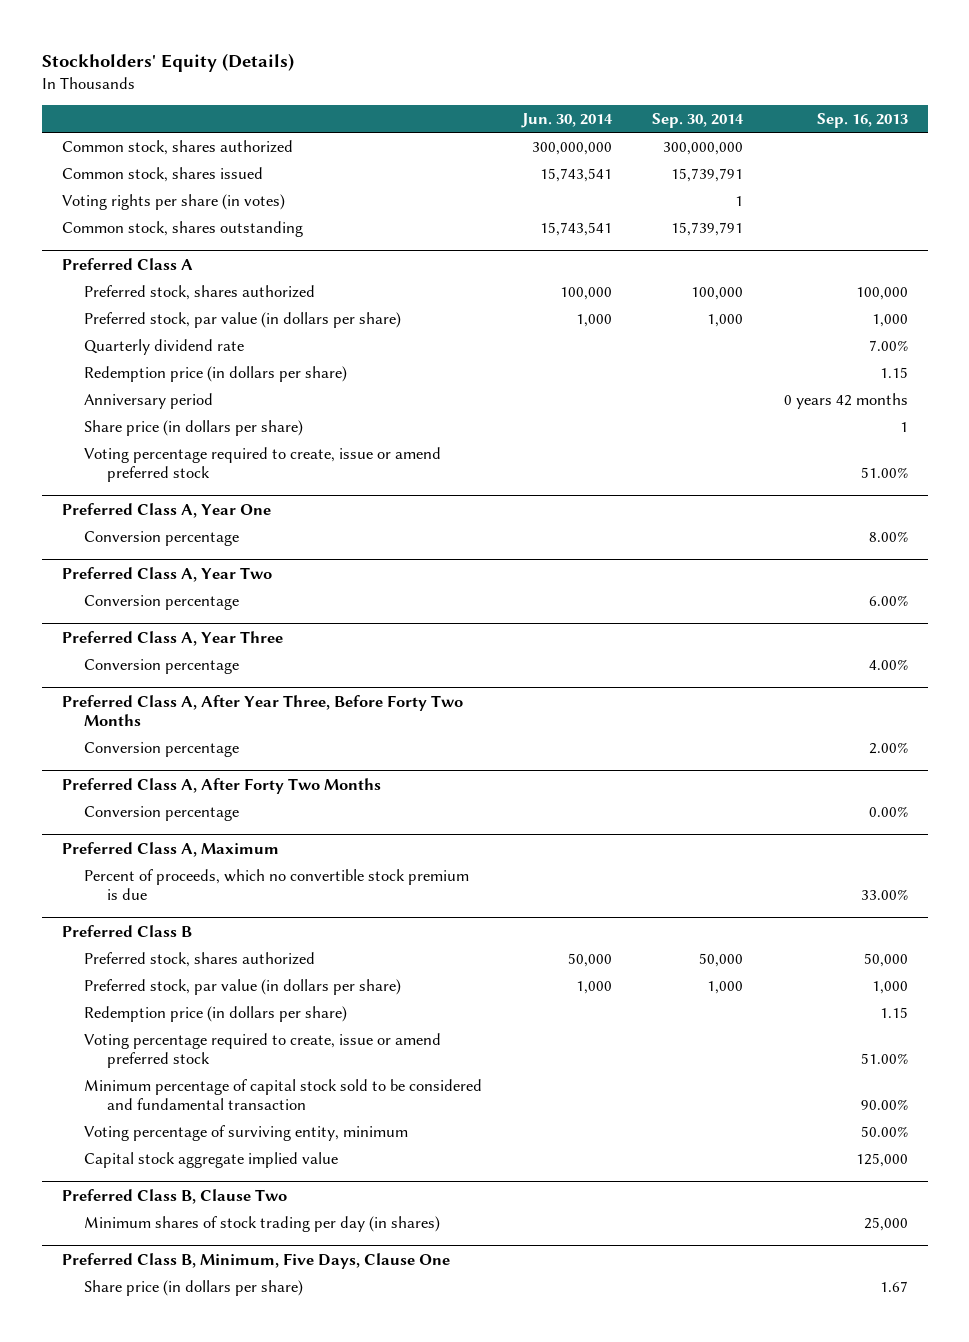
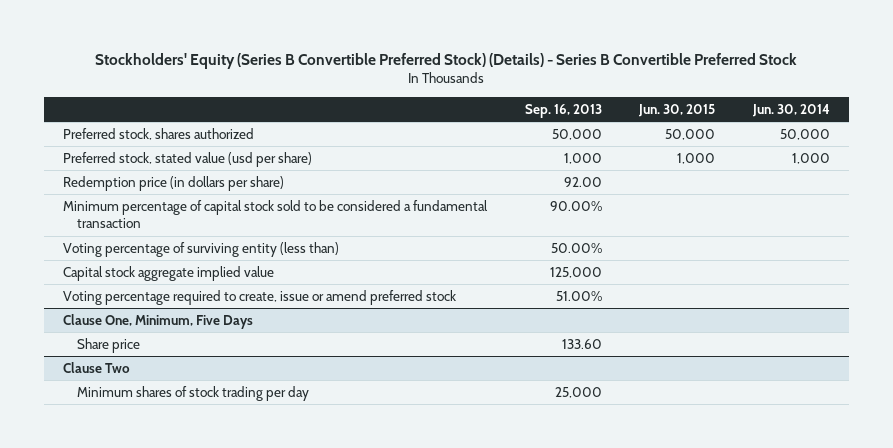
- Stockholders' Equity (Details)
+ Stockholders' Equity (Series B Convertible Preferred Stock) (Details) - Series B Convertible Preferred Stock
- | Jun. 30, 2014 | Sep. 30, 2014 | Sep. 16, 2013
+ | Sep. 16, 2013 | Jun. 30, 2015 | Jun. 30, 2014
- Common stock, shares authorized | 300,000,000 | 300,000,000 |
- Common stock, shares issued | 15,743,541 | 15,739,791 |
- Voting rights per share (in votes) | | 1 |
- Common stock, shares outstanding | 15,743,541 | 15,739,791 |
- Preferred Class A
- Preferred stock, shares authorized | 100,000 | 100,000 | 100,000
- Preferred stock, par value (in dollars per share) | 1,000 | 1,000 | 1,000
- Quarterly dividend rate | | | 7.00%
- Redemption price (in dollars per share) | | | 1.15
- Anniversary period | | | 0 years 42 months
- Share price (in dollars per share) | | | 1
- Voting percentage required to create, issue or amend preferred stock | | | 51.00%
- Preferred Class A, Year One
- Conversion percentage | | | 8.00%
- Preferred Class A, Year Two
- Conversion percentage | | | 6.00%
- Preferred Class A, Year Three
- Conversion percentage | | | 4.00%
- Preferred Class A, After Year Three, Before Forty Two Months
- Conversion percentage | | | 2.00%
- Preferred Class A, After Forty Two Months
- Conversion percentage | | | 0.00%
- Preferred Class A, Maximum
- Percent of proceeds, which no convertible stock premium is due | | | 33.00%
- Preferred Class B
- Preferred stock, par value (in dollars per share) | 1,000 | 1,000 | 1,000
- Redemption price (in dollars per share) | | | 1.15
- Voting percentage required to create, issue or amend preferred stock | | | 51.00%
- Minimum percentage of capital stock sold to be considered and fundamental transaction | | | 90.00%
- Voting percentage of surviving entity, minimum | | | 50.00%
+ Preferred stock, stated value (usd per share) | 1,000 | 1,000 | 1,000
+ Redemption price (in dollars per share) | 92.00 | |
+ Minimum percentage of capital stock sold to be considered a fundamental transaction | 90.00% | |
+ Voting percentage of surviving entity (less than) | 50.00% | |
- Preferred Class B, Clause Two
- Minimum shares of stock trading per day (in shares) | | | 25,000
- Preferred Class B, Minimum, Five Days, Clause One
- Share price (in dollars per share) | | | 1.67
+ Voting percentage required to create, issue or amend preferred stock | 51.00% | |
+ Clause One, Minimum, Five Days
+ Share price | 133.60 | |
+ Clause Two
+ Minimum shares of stock trading per day | 25,000 | |

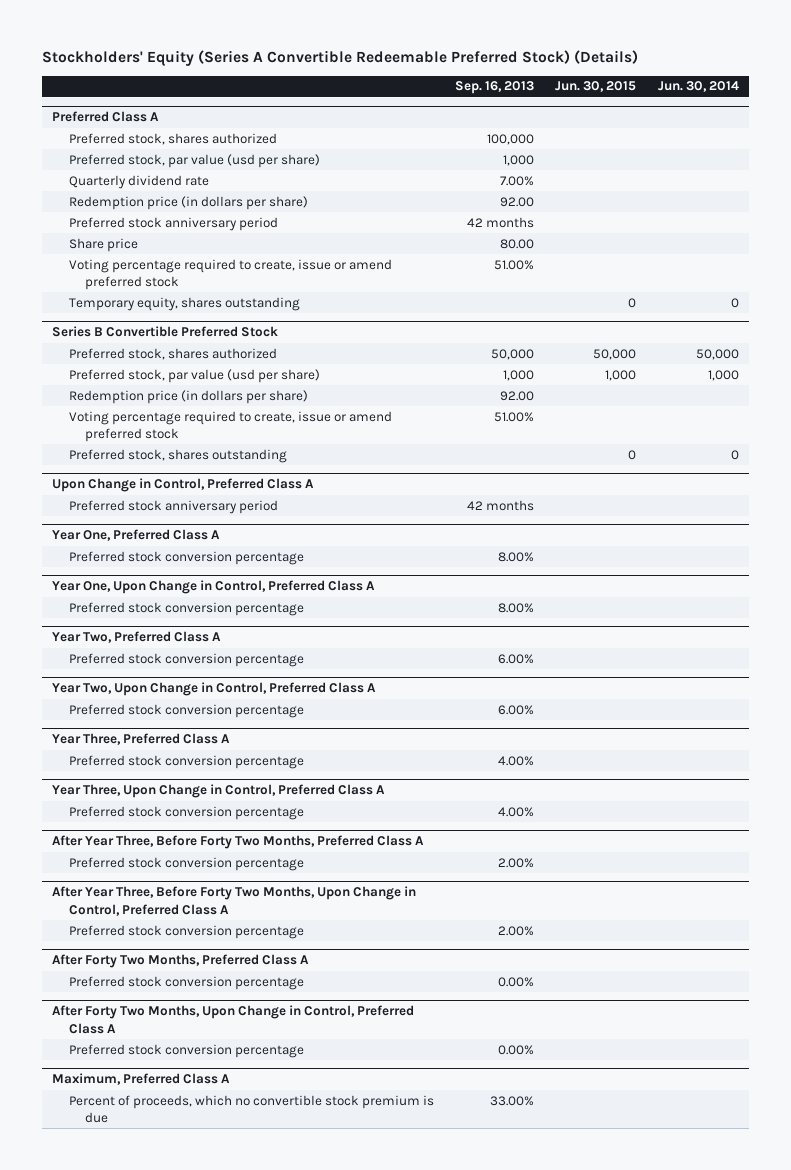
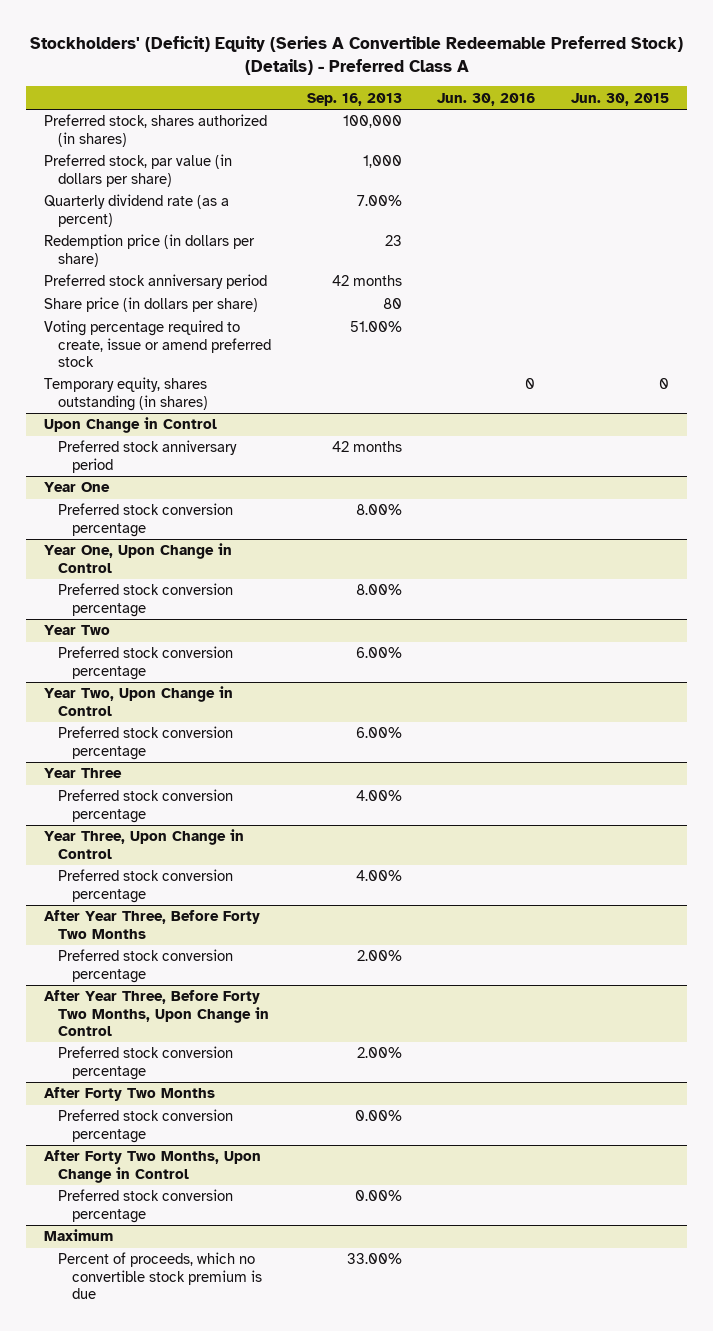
- Stockholders' Equity (Series A Convertible Redeemable Preferred Stock) (Details)
+ Stockholders' (Deficit) Equity (Series A Convertible Redeemable Preferred Stock) (Details) - Preferred Class A
- | Sep. 16, 2013 | Jun. 30, 2015 | Jun. 30, 2014
+ | Sep. 16, 2013 | Jun. 30, 2016 | Jun. 30, 2015
- Preferred Class A
- Preferred stock, shares authorized | 100,000 | |
- Preferred stock, par value (usd per share) | 1,000 | |
- Quarterly dividend rate | 7.00% | |
- Redemption price (in dollars per share) | 92.00 | |
+ Preferred stock, shares authorized (in shares) | 100,000 | |
+ Preferred stock, par value (in dollars per share) | 1,000 | |
+ Quarterly dividend rate (as a percent) | 7.00% | |
+ Redemption price (in dollars per share) | 23 | |
- Share price | 80.00 | |
- Voting percentage required to create, issue or amend preferred stock | 51.00% | |
- Temporary equity, shares outstanding | | 0 | 0
- Series B Convertible Preferred Stock
- Preferred stock, shares authorized | 50,000 | 50,000 | 50,000
- Preferred stock, par value (usd per share) | 1,000 | 1,000 | 1,000
- Redemption price (in dollars per share) | 92.00 | |
+ Share price (in dollars per share) | 80 | |
- Preferred stock, shares outstanding | | 0 | 0
- Upon Change in Control, Preferred Class A
+ Temporary equity, shares outstanding (in shares) | | 0 | 0
+ Upon Change in Control
- Year One, Preferred Class A
+ Year One
- Year One, Upon Change in Control, Preferred Class A
+ Year One, Upon Change in Control
- Year Two, Preferred Class A
+ Year Two
- Year Two, Upon Change in Control, Preferred Class A
+ Year Two, Upon Change in Control
- Year Three, Preferred Class A
+ Year Three
- Year Three, Upon Change in Control, Preferred Class A
+ Year Three, Upon Change in Control
- After Year Three, Before Forty Two Months, Preferred Class A
+ After Year Three, Before Forty Two Months
- After Year Three, Before Forty Two Months, Upon Change in Control, Preferred Class A
+ After Year Three, Before Forty Two Months, Upon Change in Control
- After Forty Two Months, Preferred Class A
+ After Forty Two Months
- After Forty Two Months, Upon Change in Control, Preferred Class A
+ After Forty Two Months, Upon Change in Control
- Maximum, Preferred Class A
+ Maximum

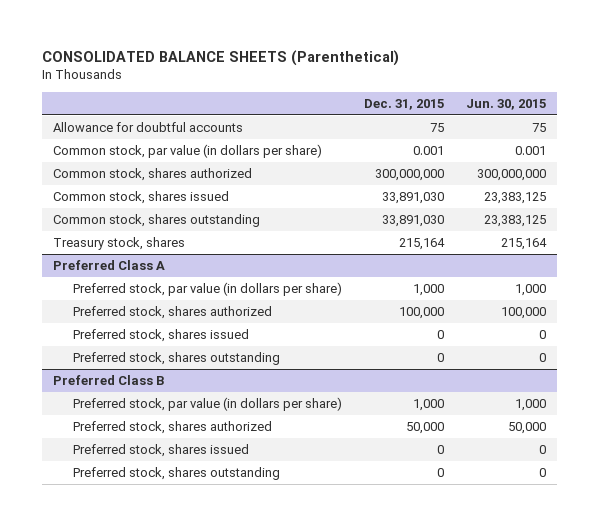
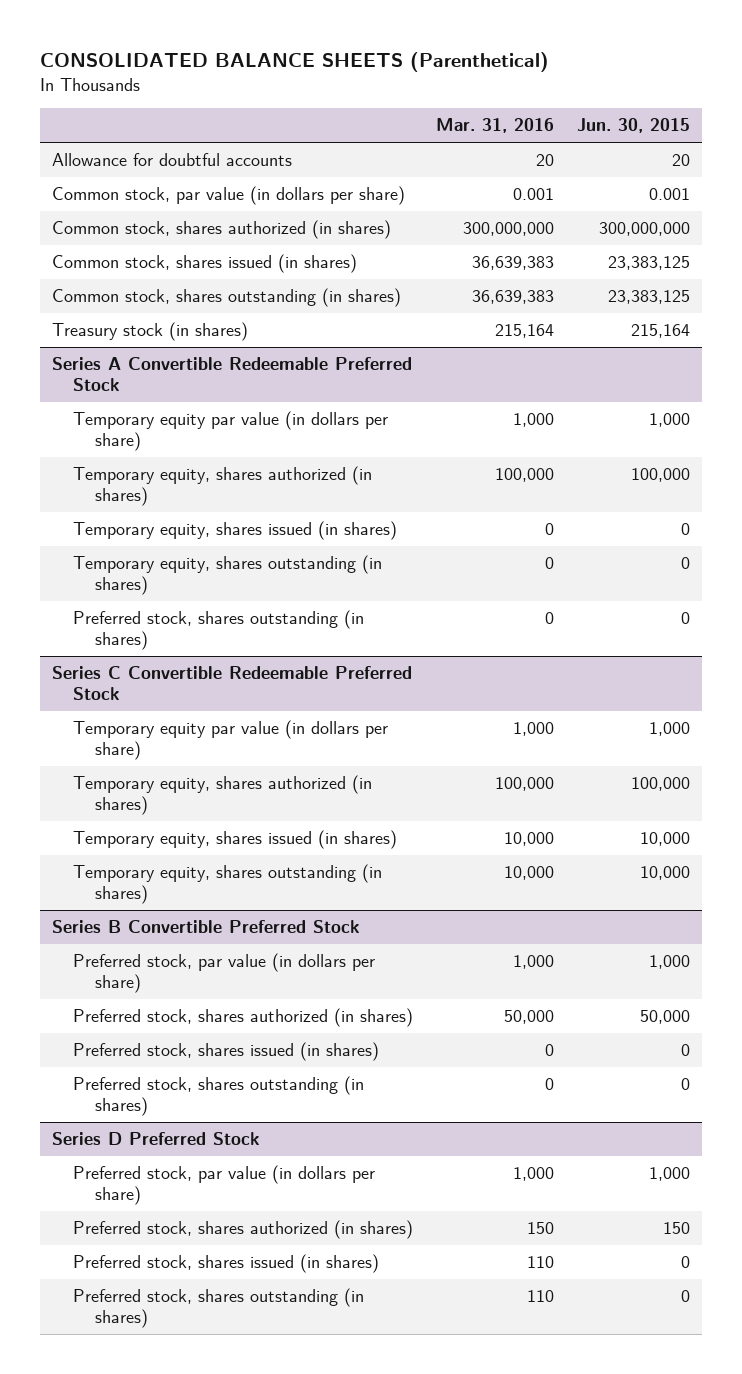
- | Dec. 31, 2015 | Jun. 30, 2015
+ | Mar. 31, 2016 | Jun. 30, 2015
- Allowance for doubtful accounts | 75 | 75
+ Allowance for doubtful accounts | 20 | 20
- Common stock, shares authorized | 300,000,000 | 300,000,000
- Common stock, shares issued | 33,891,030 | 23,383,125
- Common stock, shares outstanding | 33,891,030 | 23,383,125
- Treasury stock, shares | 215,164 | 215,164
- Preferred Class A
+ Common stock, shares authorized (in shares) | 300,000,000 | 300,000,000
+ Common stock, shares issued (in shares) | 36,639,383 | 23,383,125
+ Common stock, shares outstanding (in shares) | 36,639,383 | 23,383,125
+ Treasury stock (in shares) | 215,164 | 215,164
+ Series A Convertible Redeemable Preferred Stock
+ Temporary equity par value (in dollars per share) | 1,000 | 1,000
+ Temporary equity, shares authorized (in shares) | 100,000 | 100,000
+ Temporary equity, shares issued (in shares) | 0 | 0
+ Temporary equity, shares outstanding (in shares) | 0 | 0
+ Preferred stock, shares outstanding (in shares) | 0 | 0
+ Series C Convertible Redeemable Preferred Stock
+ Temporary equity par value (in dollars per share) | 1,000 | 1,000
+ Temporary equity, shares authorized (in shares) | 100,000 | 100,000
+ Temporary equity, shares issued (in shares) | 10,000 | 10,000
+ Temporary equity, shares outstanding (in shares) | 10,000 | 10,000
+ Series B Convertible Preferred Stock
- Preferred stock, shares authorized | 100,000 | 100,000
- Preferred stock, shares issued | 0 | 0
- Preferred stock, shares outstanding | 0 | 0
- Preferred Class B
+ Preferred stock, shares authorized (in shares) | 50,000 | 50,000
+ Preferred stock, shares issued (in shares) | 0 | 0
+ Preferred stock, shares outstanding (in shares) | 0 | 0
+ Series D Preferred Stock
- Preferred stock, shares authorized | 50,000 | 50,000
- Preferred stock, shares issued | 0 | 0
- Preferred stock, shares outstanding | 0 | 0
+ Preferred stock, shares authorized (in shares) | 150 | 150
+ Preferred stock, shares issued (in shares) | 110 | 0
+ Preferred stock, shares outstanding (in shares) | 110 | 0

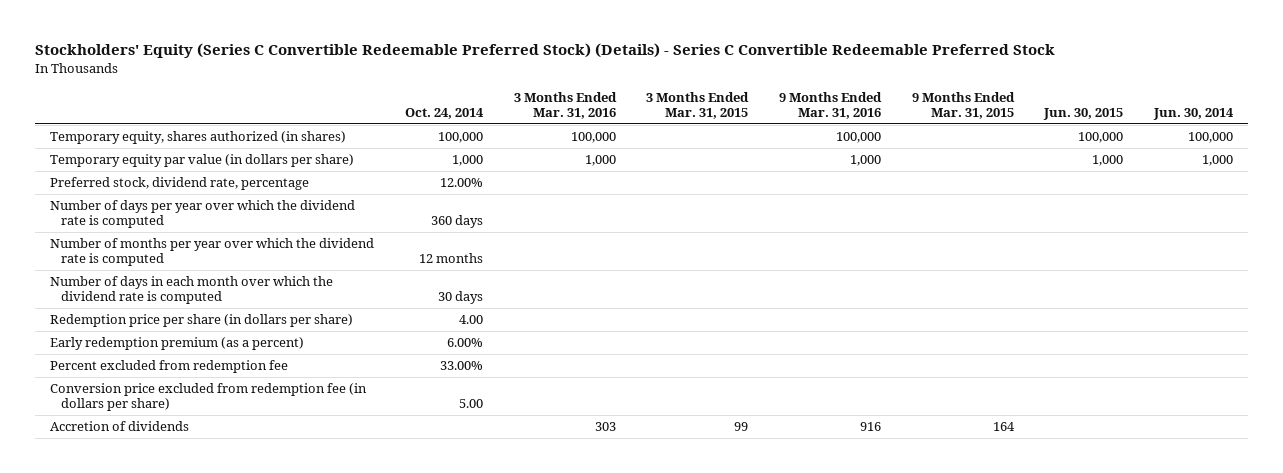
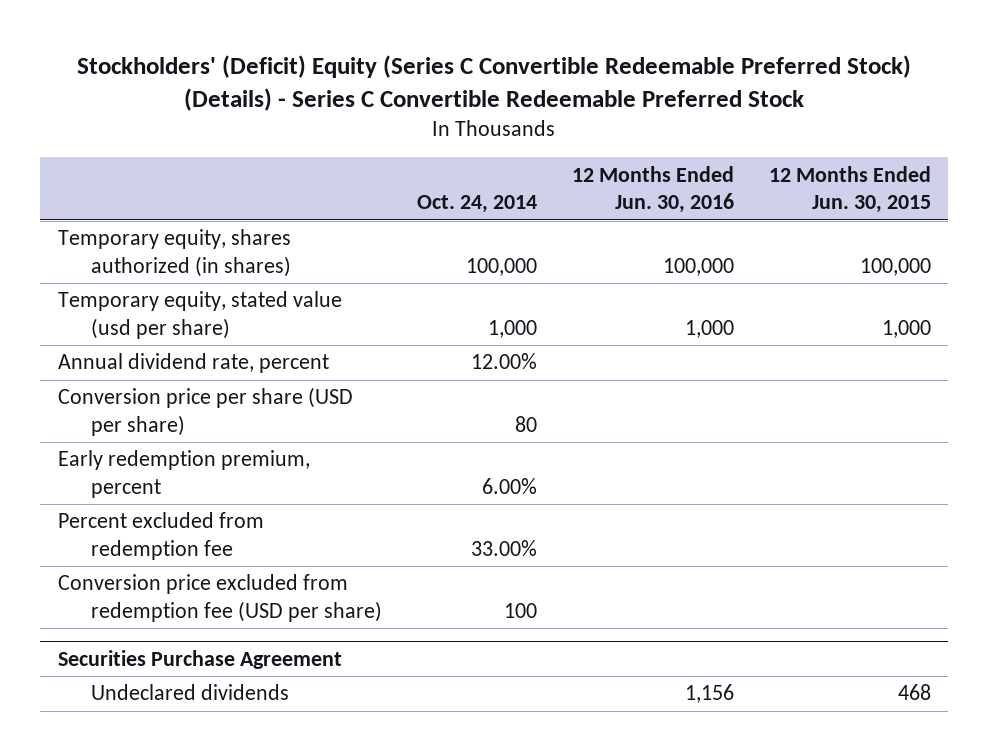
- Stockholders' Equity (Series C Convertible Redeemable Preferred Stock) (Details) - Series C Convertible Redeemable Preferred Stock
+ Stockholders' (Deficit) Equity (Series C Convertible Redeemable Preferred Stock) (Details) - Series C Convertible Redeemable Preferred Stock
- | Oct. 24, 2014 | 3 Months Ended Mar. 31, 2016 | 3 Months Ended Mar. 31, 2015 | 9 Months Ended Mar. 31, 2016 | 9 Months Ended Mar. 31, 2015 | Jun. 30, 2015 | Jun. 30, 2014
+ | Oct. 24, 2014 | 12 Months Ended Jun. 30, 2016 | 12 Months Ended Jun. 30, 2015
- Temporary equity par value (in dollars per share) | 1,000 | 1,000 | | 1,000 | | 1,000 | 1,000
- Preferred stock, dividend rate, percentage | 12.00% | | | | | |
- Number of days per year over which the dividend rate is computed | 360 days | | | | | |
- Number of months per year over which the dividend rate is computed | 12 months | | | | | |
- Number of days in each month over which the dividend rate is computed | 30 days | | | | | |
- Redemption price per share (in dollars per share) | 4.00 | | | | | |
- Early redemption premium (as a percent) | 6.00% | | | | | |
+ Temporary equity, stated value (usd per share) | 1,000 | 1,000 | 1,000
+ Annual dividend rate, percent | 12.00% | |
+ Conversion price per share (USD per share) | 80 | |
+ Early redemption premium, percent | 6.00% | |
- Conversion price excluded from redemption fee (in dollars per share) | 5.00 | | | | | |
- Accretion of dividends | | 303 | 99 | 916 | 164 | |
+ Conversion price excluded from redemption fee (USD per share) | 100 | |
+ Securities Purchase Agreement
+ Undeclared dividends | | 1,156 | 468

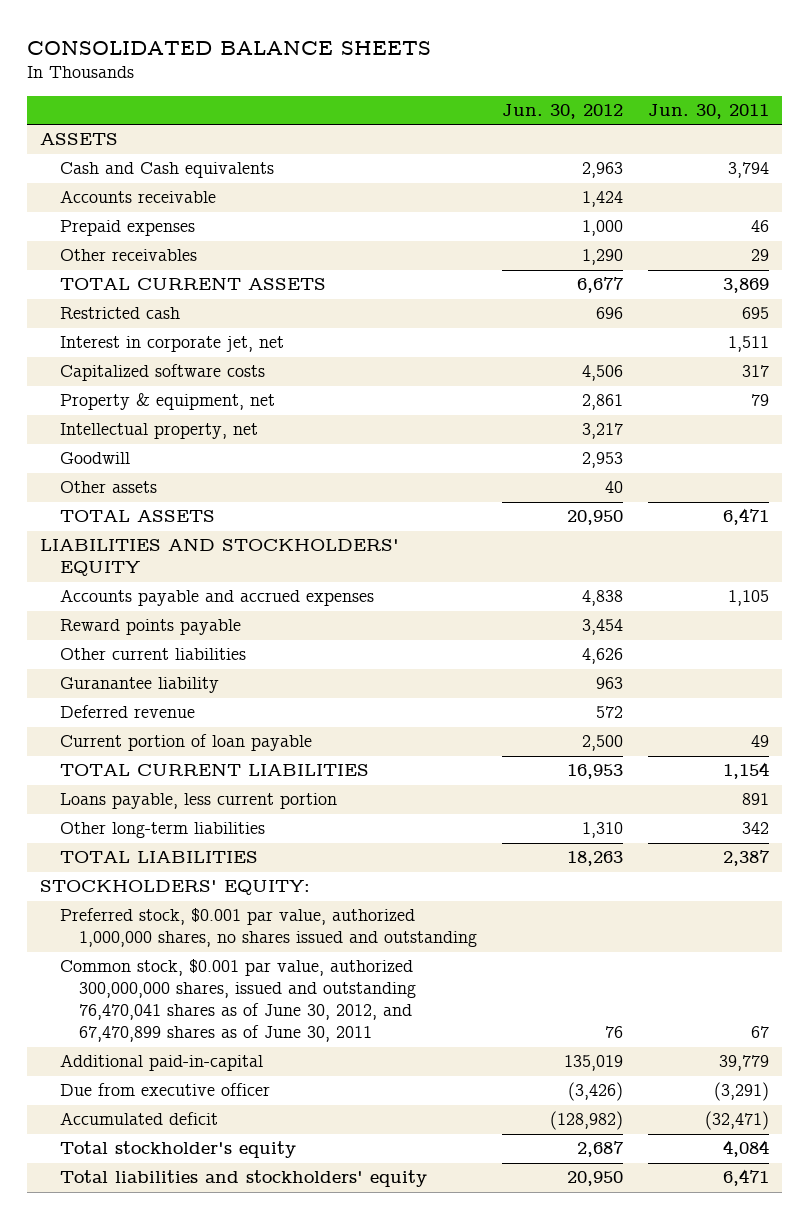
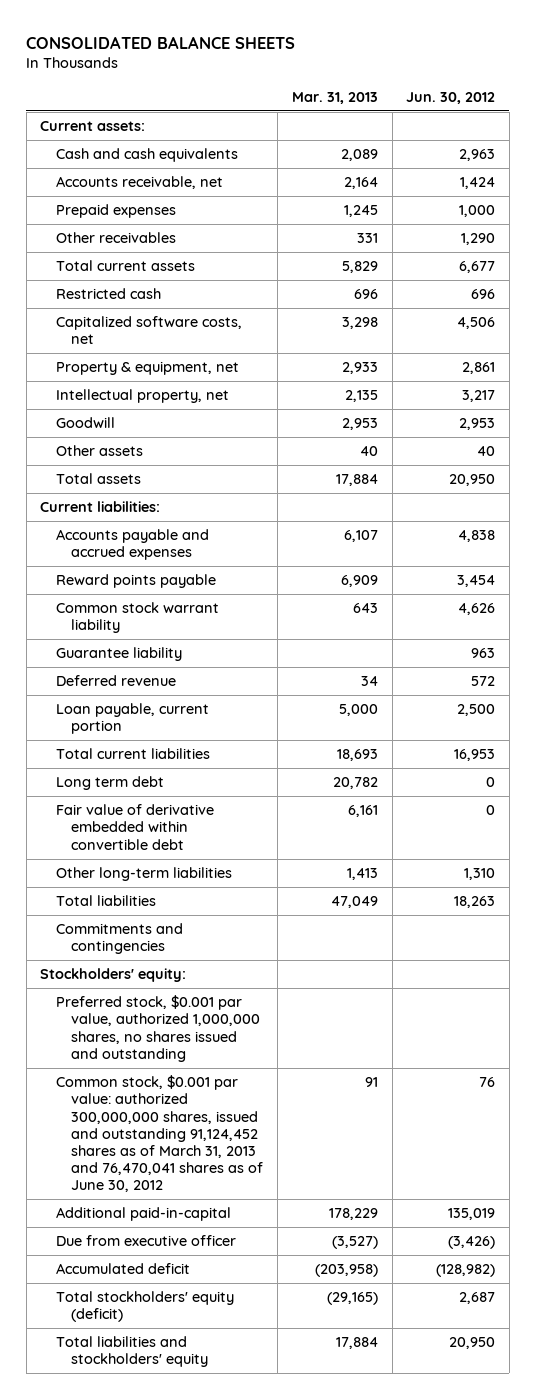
- | Jun. 30, 2012 | Jun. 30, 2011
+ | Mar. 31, 2013 | Jun. 30, 2012
- ASSETS
- Cash and Cash equivalents | 2,963 | 3,794
- Accounts receivable | 1,424 |
+ Current assets:
+ Cash and cash equivalents | 2,089 | 2,963
+ Accounts receivable, net | 2,164 | 1,424
- TOTAL CURRENT ASSETS | 6,677 | 3,869
+ Total current assets | 5,829 | 6,677
- Interest in corporate jet, net | | 1,511
- Capitalized software costs | 4,506 | 317
+ Capitalized software costs, net | 3,298 | 4,506
- TOTAL ASSETS | 20,950 | 6,471
- LIABILITIES AND STOCKHOLDERS' EQUITY
+ Total assets | 17,884 | 20,950
+ Current liabilities:
- Other current liabilities | 4,626 |
- Guranantee liability | 963 |
+ Common stock warrant liability | 643 | 4,626
+ Guarantee liability | | 963
- Current portion of loan payable | 2,500 | 49
- TOTAL CURRENT LIABILITIES | 16,953 | 1,154
- Loans payable, less current portion | | 891
+ Loan payable, current portion | 5,000 | 2,500
+ Total current liabilities | 18,693 | 16,953
+ Long term debt | 20,782 | 0
+ Fair value of derivative embedded within convertible debt | 6,161 | 0
- TOTAL LIABILITIES | 18,263 | 2,387
- STOCKHOLDERS' EQUITY:
+ Total liabilities | 47,049 | 18,263
+ Commitments and contingencies
+ Stockholders' equity:
- Common stock, $0.001 par value, authorized 300,000,000 shares, issued and outstanding 76,470,041 shares as of June 30, 2012, and 67,470,899 shares as of June 30, 2011 | 76 | 67
+ Common stock, $0.001 par value: authorized 300,000,000 shares, issued and outstanding 91,124,452 shares as of March 31, 2013 and 76,470,041 shares as of June 30, 2012 | 91 | 76
- Total stockholder's equity | 2,687 | 4,084
+ Total stockholders' equity (deficit) | (29,165) | 2,687

